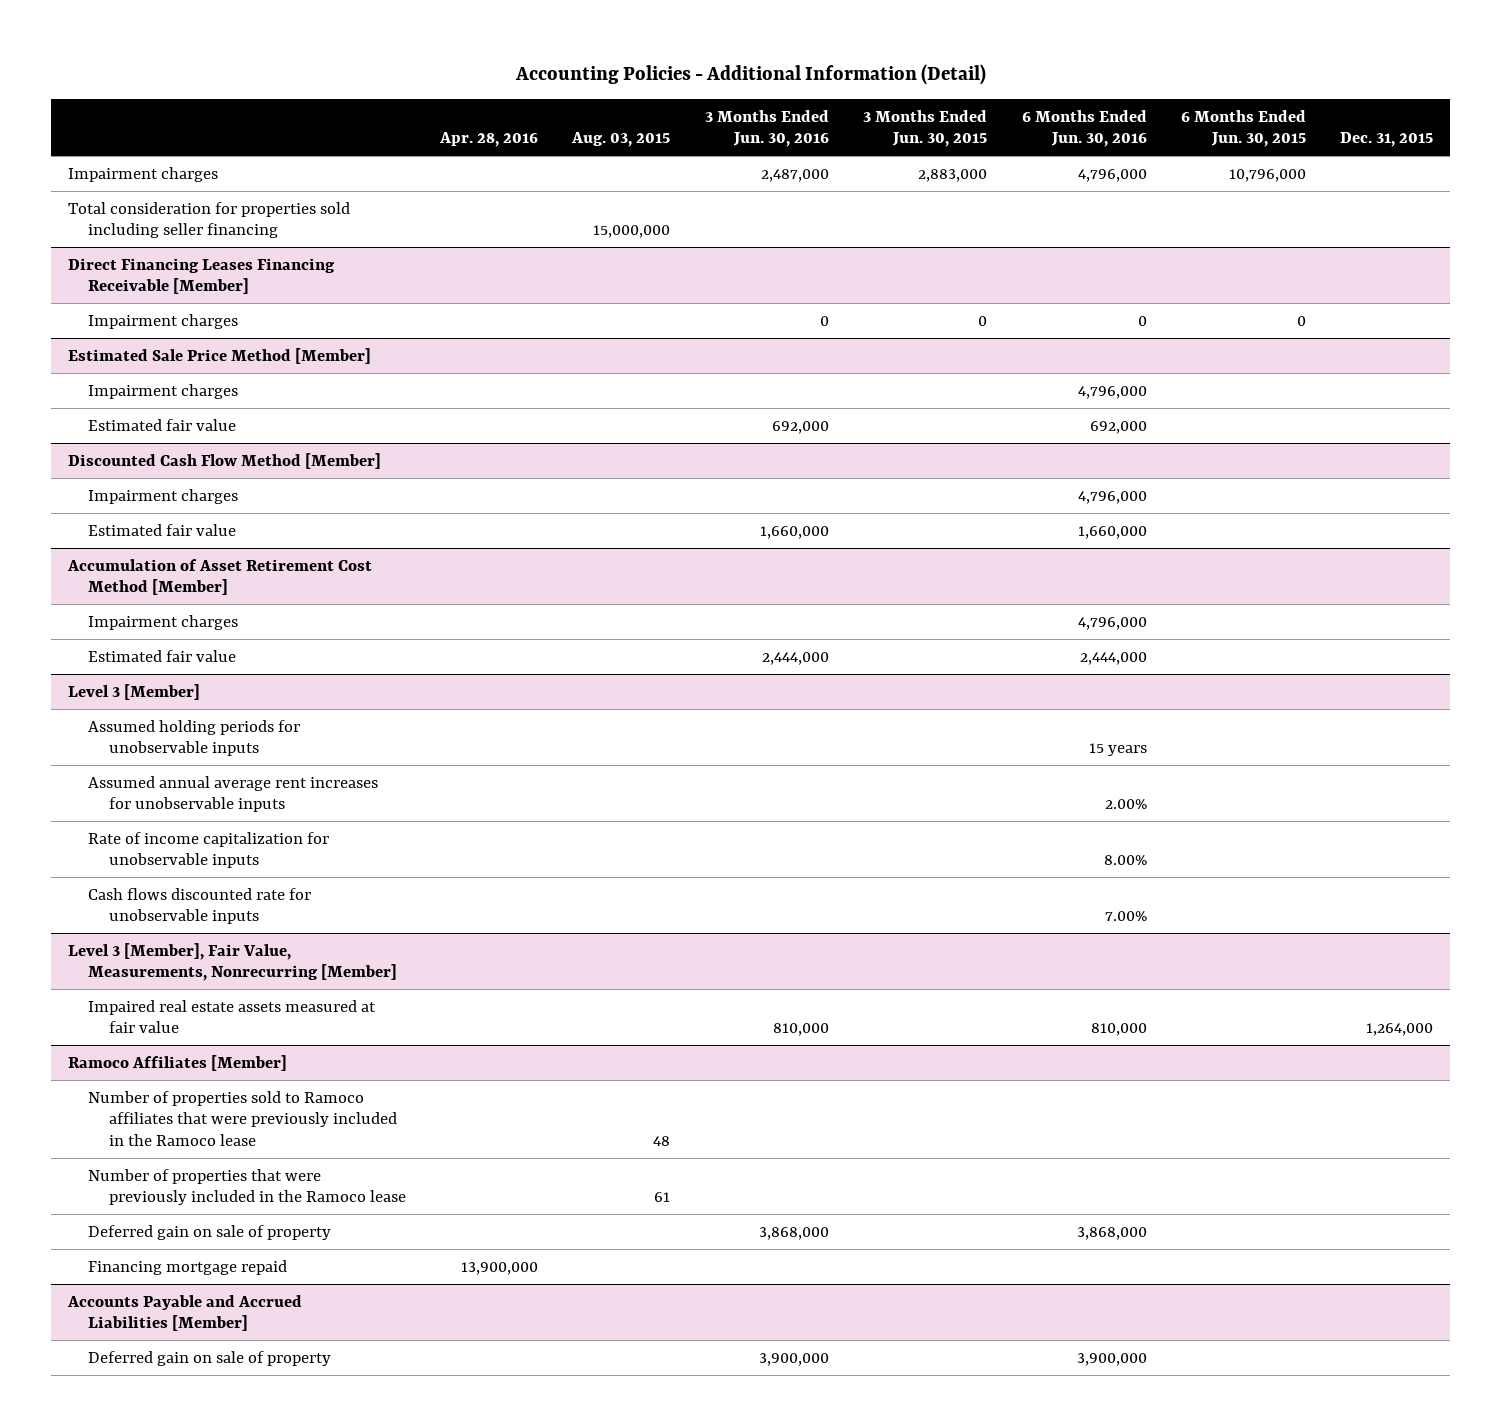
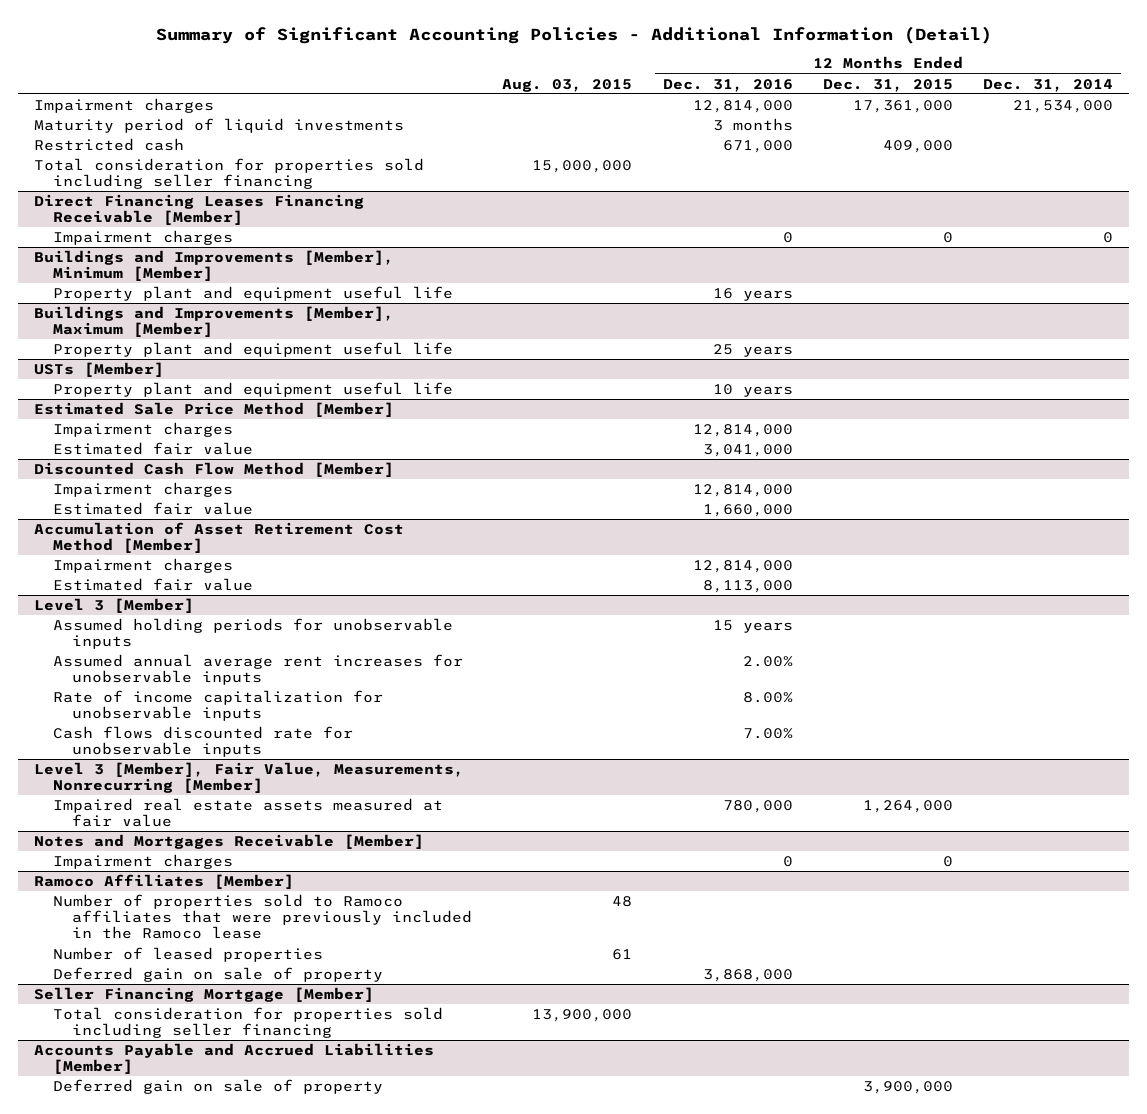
- Accounting Policies - Additional Information (Detail)
+ Summary of Significant Accounting Policies - Additional Information (Detail)
- | Apr. 28, 2016 | Aug. 03, 2015 | 3 Months Ended Jun. 30, 2016 | 3 Months Ended Jun. 30, 2015 | 6 Months Ended Jun. 30, 2016 | 6 Months Ended Jun. 30, 2015 | Dec. 31, 2015
+ | Aug. 03, 2015 | 12 Months Ended Dec. 31, 2016 | 12 Months Ended Dec. 31, 2015 | 12 Months Ended Dec. 31, 2014
+ Maturity period of liquid investments | | 3 months | |
+ Restricted cash | | 671,000 | 409,000 |
+ Buildings and Improvements [Member], Minimum [Member]
+ Property plant and equipment useful life | | 16 years | |
+ Buildings and Improvements [Member], Maximum [Member]
+ Property plant and equipment useful life | | 25 years | |
+ USTs [Member]
+ Property plant and equipment useful life | | 10 years | |
+ Notes and Mortgages Receivable [Member]
+ Impairment charges | | 0 | 0 |
@ Ramoco Affiliates [Member]
- Number of properties that were previously included in the Ramoco lease | | 61 | | | | |
+ Number of leased properties | 61 | | |
- Financing mortgage repaid | 13,900,000 | | | | | |
+ Seller Financing Mortgage [Member]
+ Total consideration for properties sold including seller financing | 13,900,000 | | |

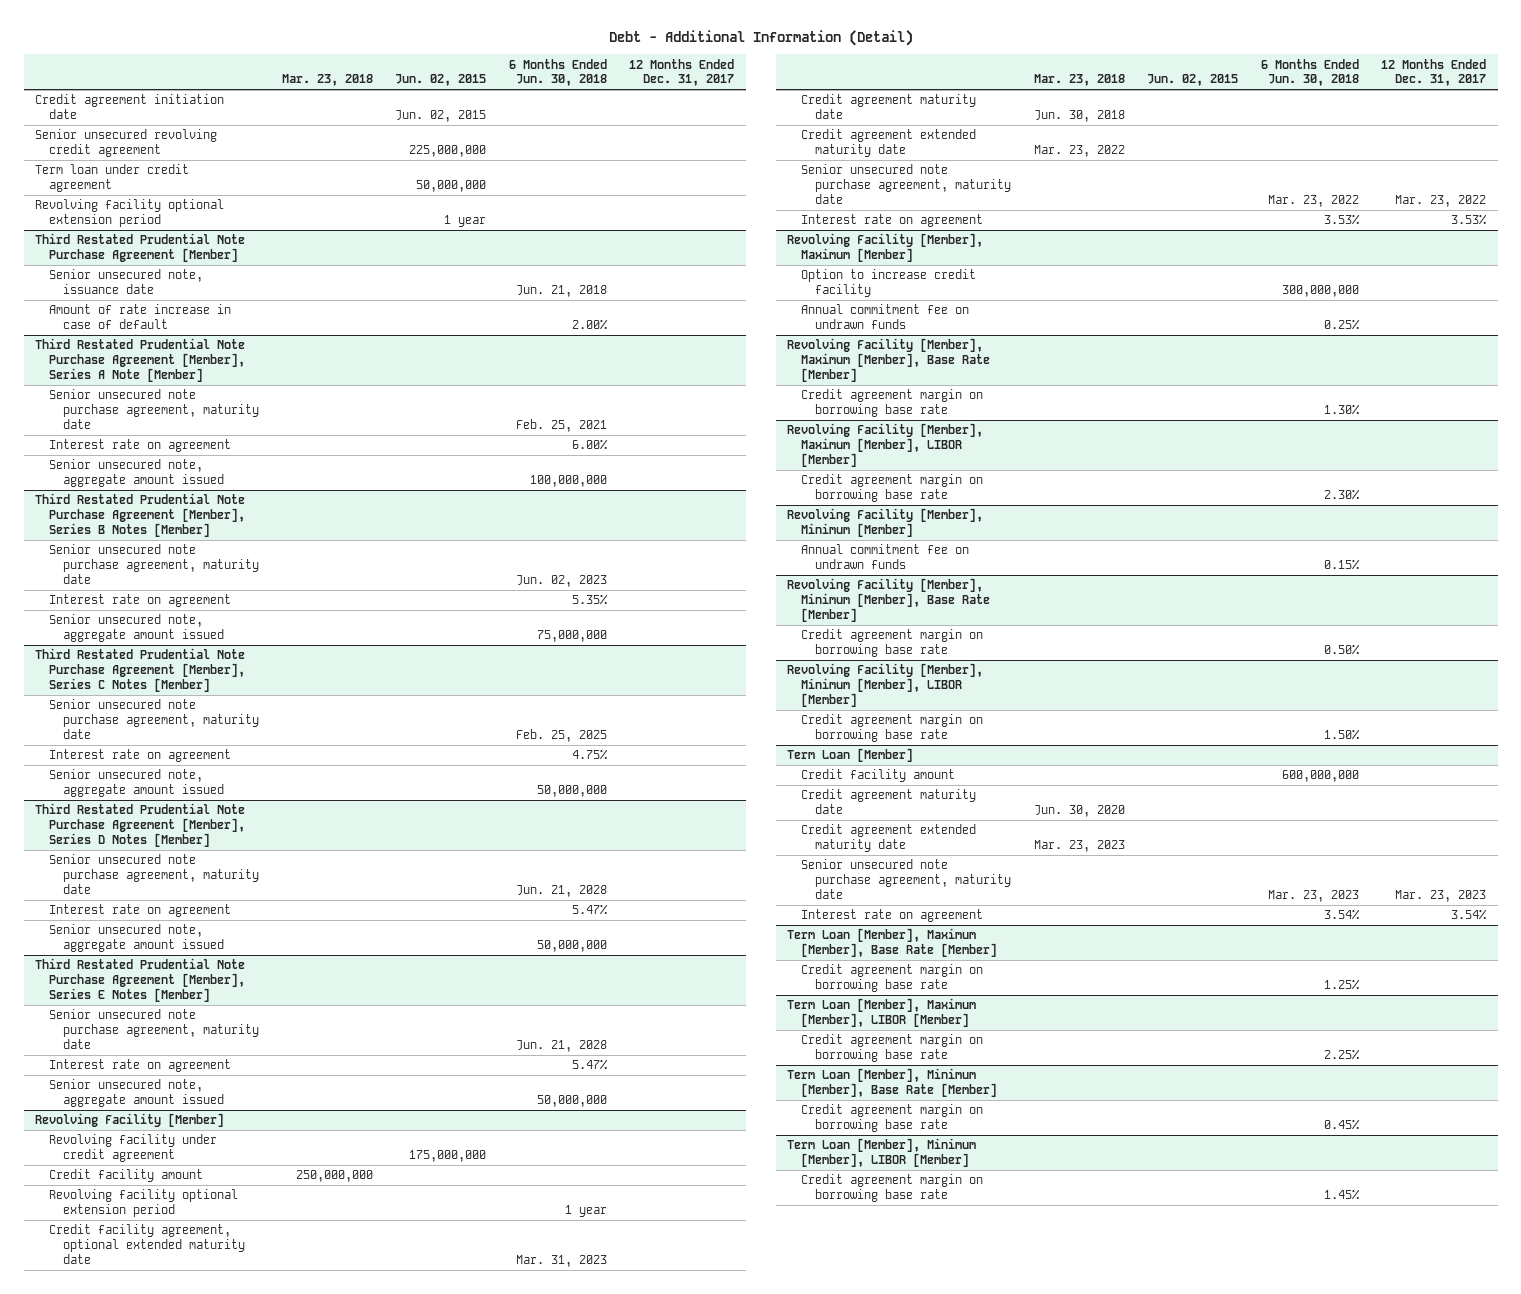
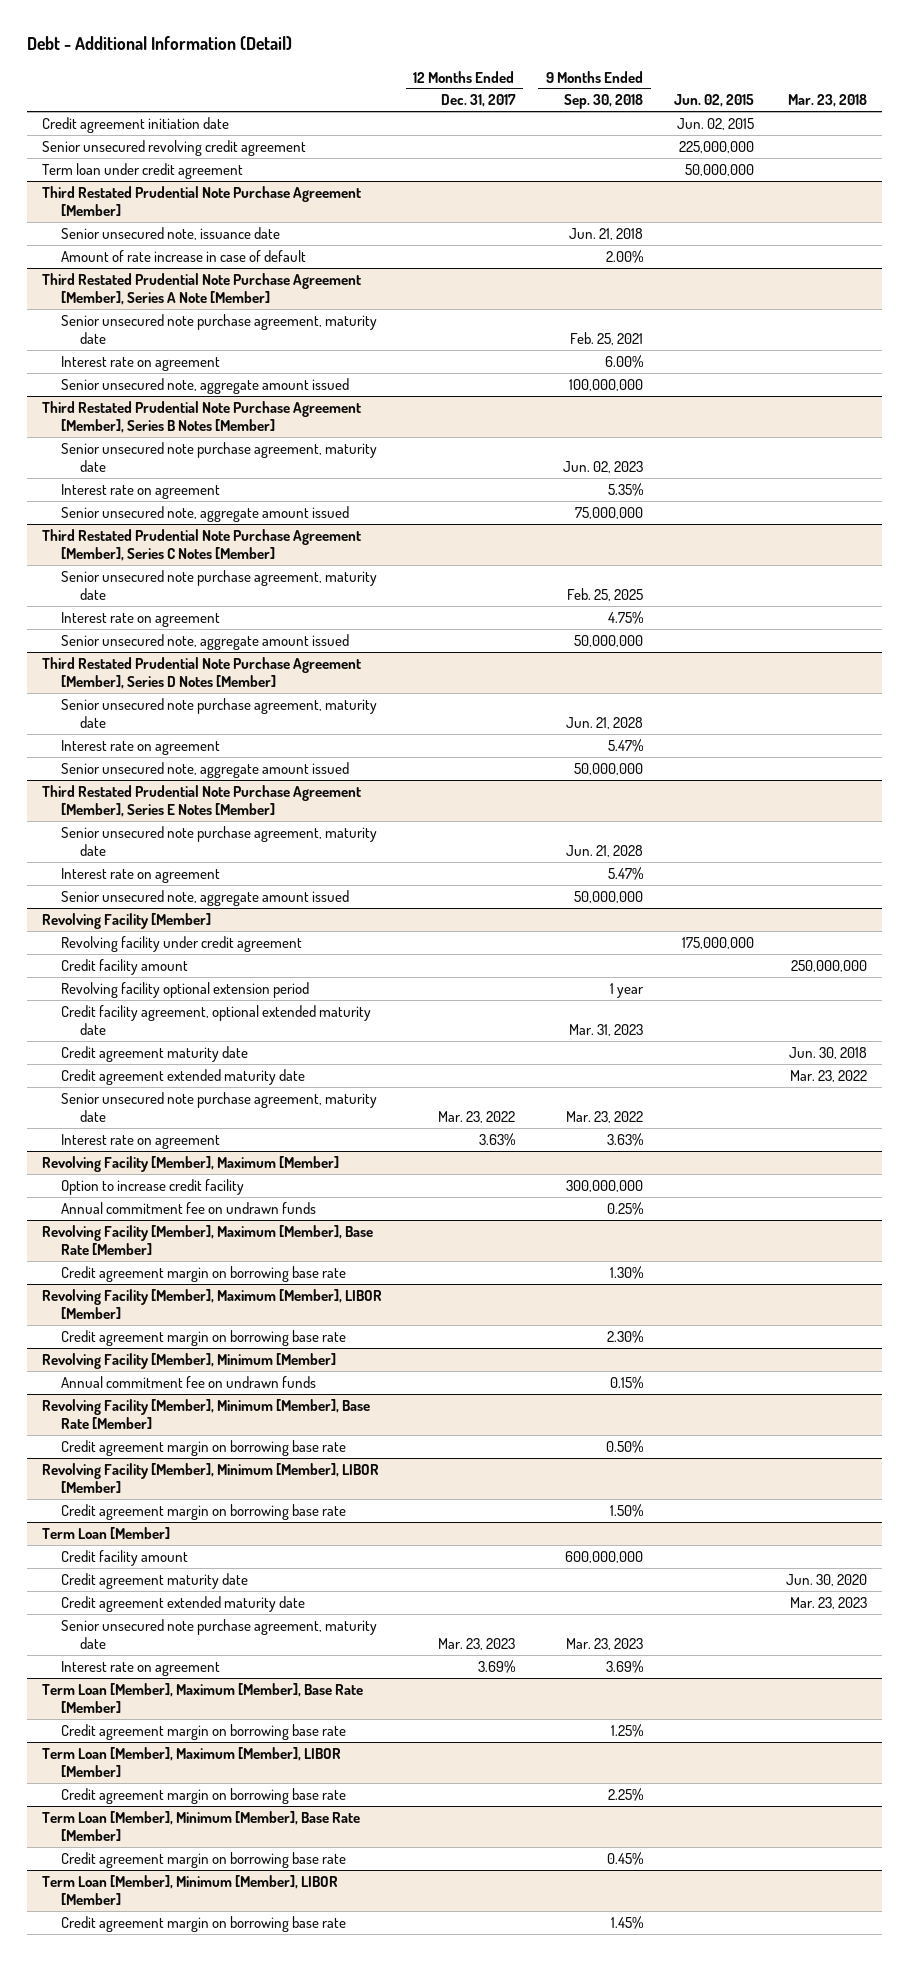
- | Mar. 23, 2018 | Jun. 02, 2015 | 6 Months Ended Jun. 30, 2018 | 12 Months Ended Dec. 31, 2017
+ | 12 Months Ended Dec. 31, 2017 | 9 Months Ended Sep. 30, 2018 | Jun. 02, 2015 | Mar. 23, 2018
- Revolving facility optional extension period | | 1 year | |
@ Revolving Facility [Member]
- Interest rate on agreement | | | 3.53% | 3.53%
+ Interest rate on agreement | 3.63% | 3.63% | |
@ Term Loan [Member]
- Interest rate on agreement | | | 3.54% | 3.54%
+ Interest rate on agreement | 3.69% | 3.69% | |

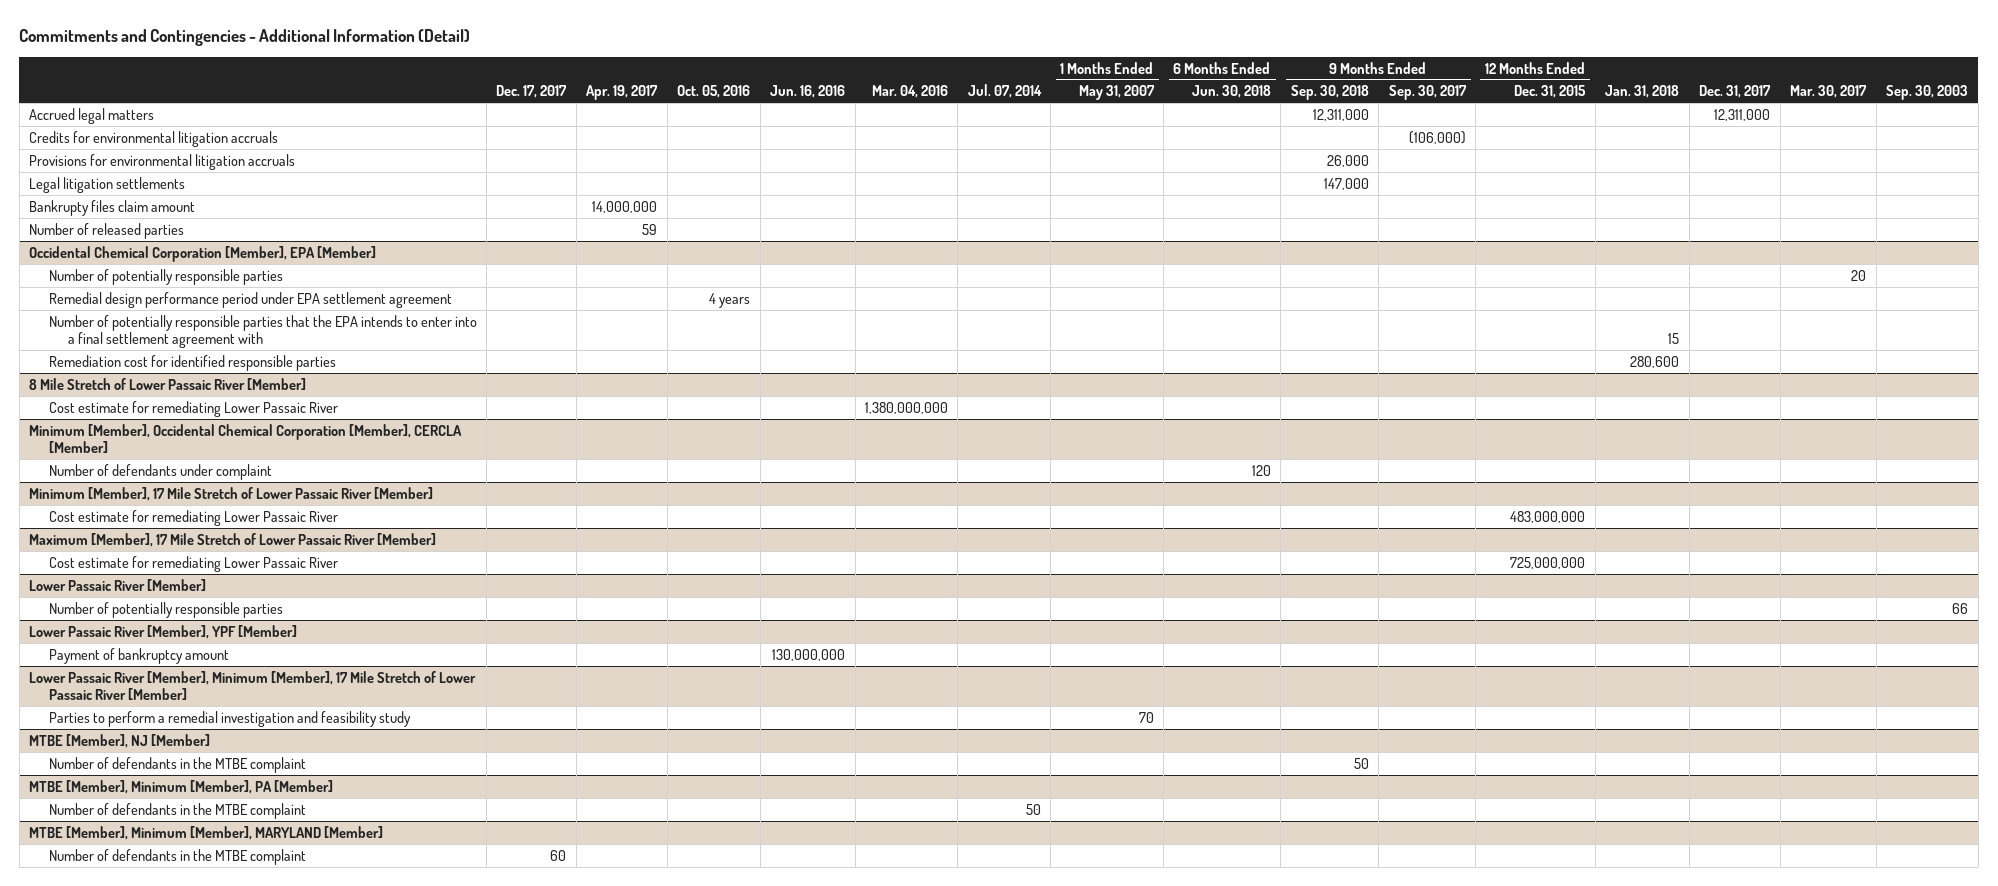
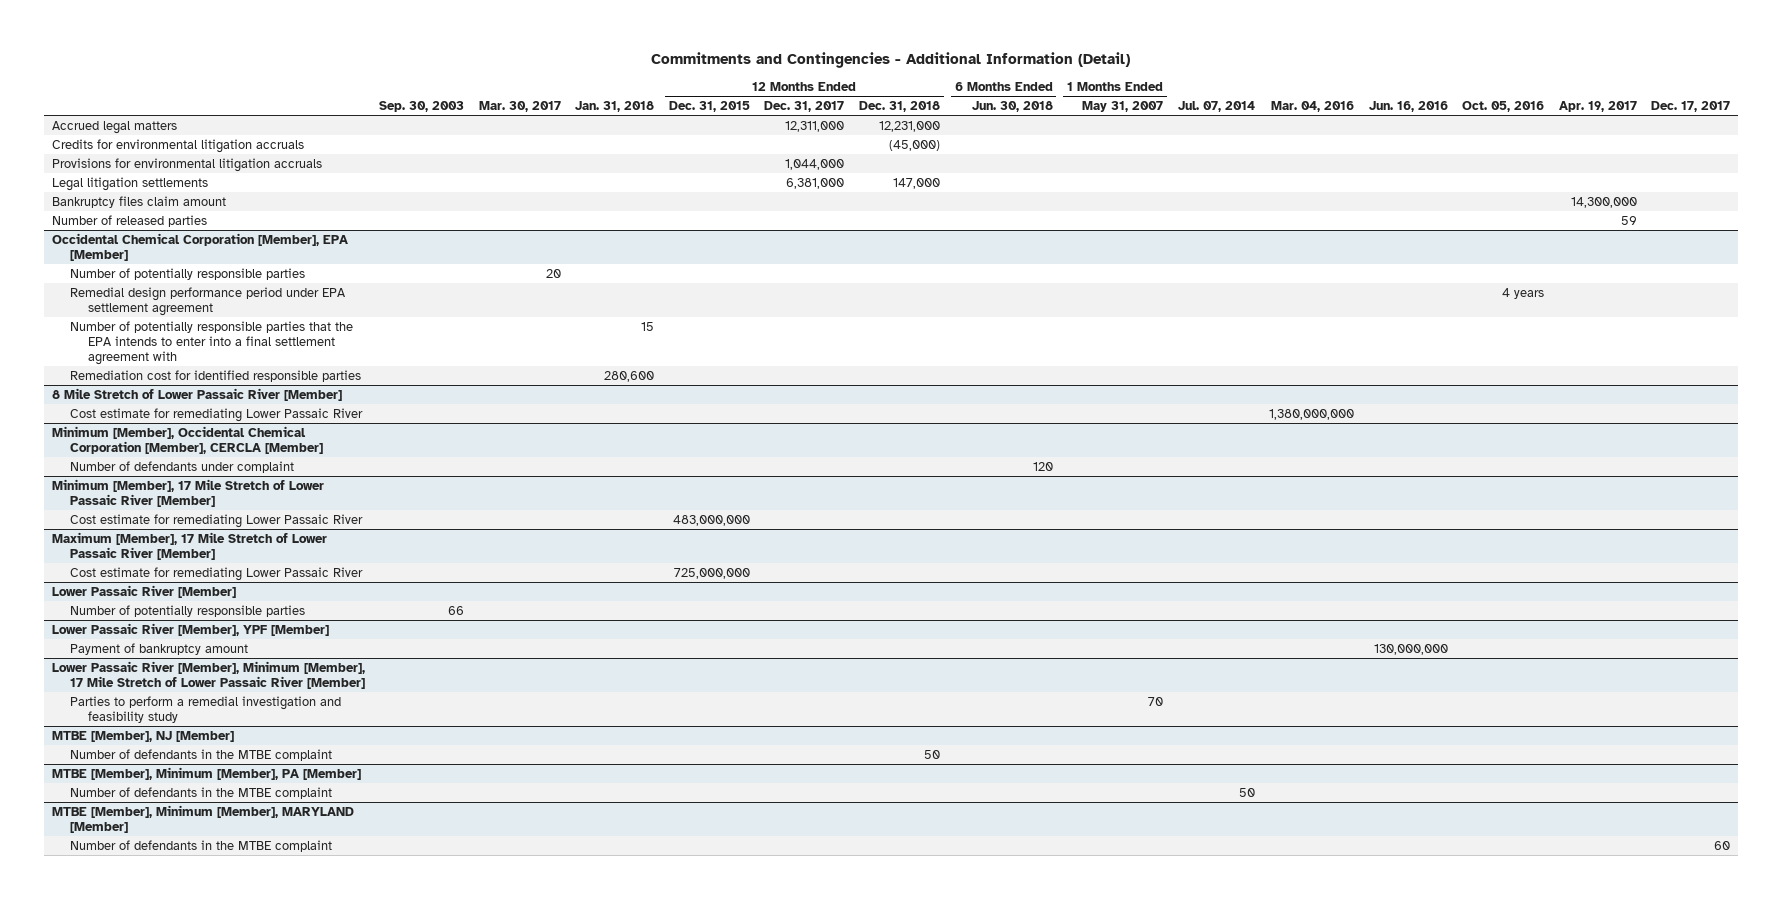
- | Dec. 17, 2017 | Apr. 19, 2017 | Oct. 05, 2016 | Jun. 16, 2016 | Mar. 04, 2016 | Jul. 07, 2014 | 1 Months Ended May 31, 2007 | 6 Months Ended Jun. 30, 2018 | 9 Months Ended Sep. 30, 2018 | 9 Months Ended Sep. 30, 2017 | 12 Months Ended Dec. 31, 2015 | Jan. 31, 2018 | Dec. 31, 2017 | Mar. 30, 2017 | Sep. 30, 2003
+ | Sep. 30, 2003 | Mar. 30, 2017 | Jan. 31, 2018 | 12 Months Ended Dec. 31, 2015 | 12 Months Ended Dec. 31, 2017 | 12 Months Ended Dec. 31, 2018 | 6 Months Ended Jun. 30, 2018 | 1 Months Ended May 31, 2007 | Jul. 07, 2014 | Mar. 04, 2016 | Jun. 16, 2016 | Oct. 05, 2016 | Apr. 19, 2017 | Dec. 17, 2017
- Bankrupty files claim amount | | 14,000,000 | | | | | | | | | | | | |
+ Bankruptcy files claim amount | | | | | | | | | | | | | 14,300,000 |

